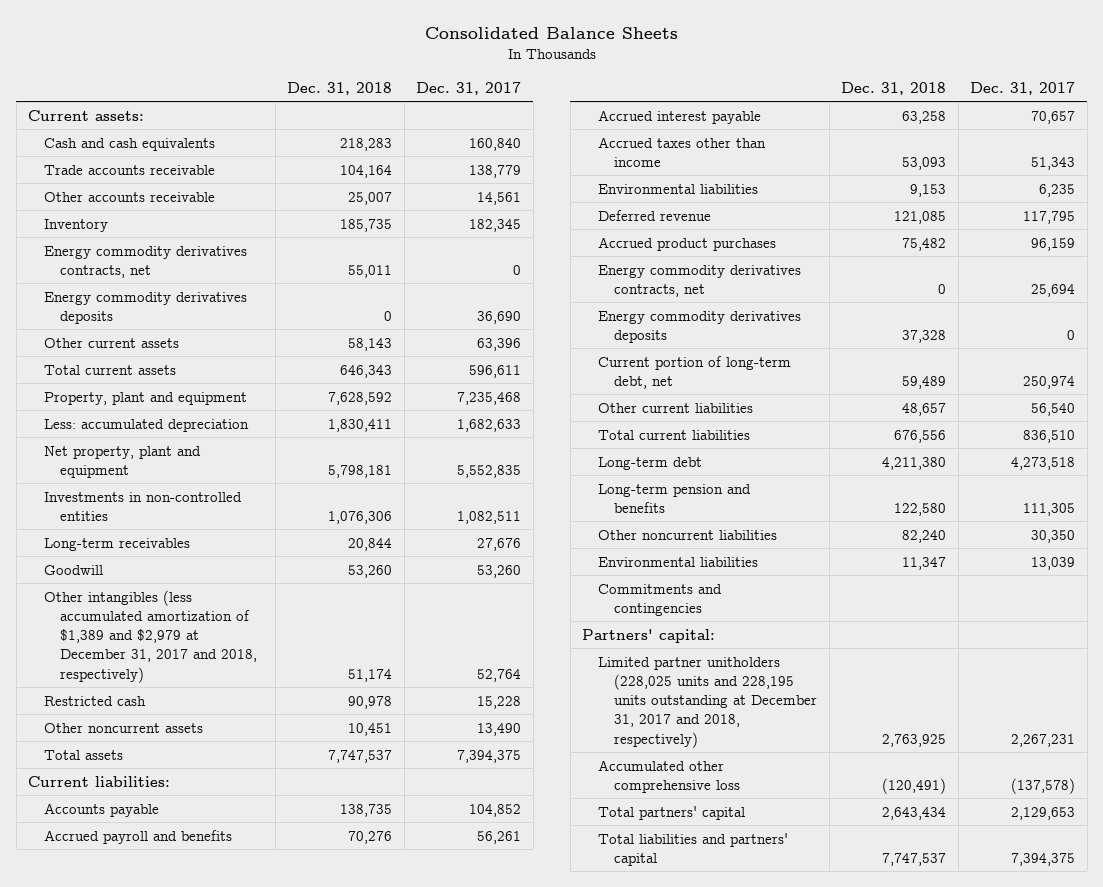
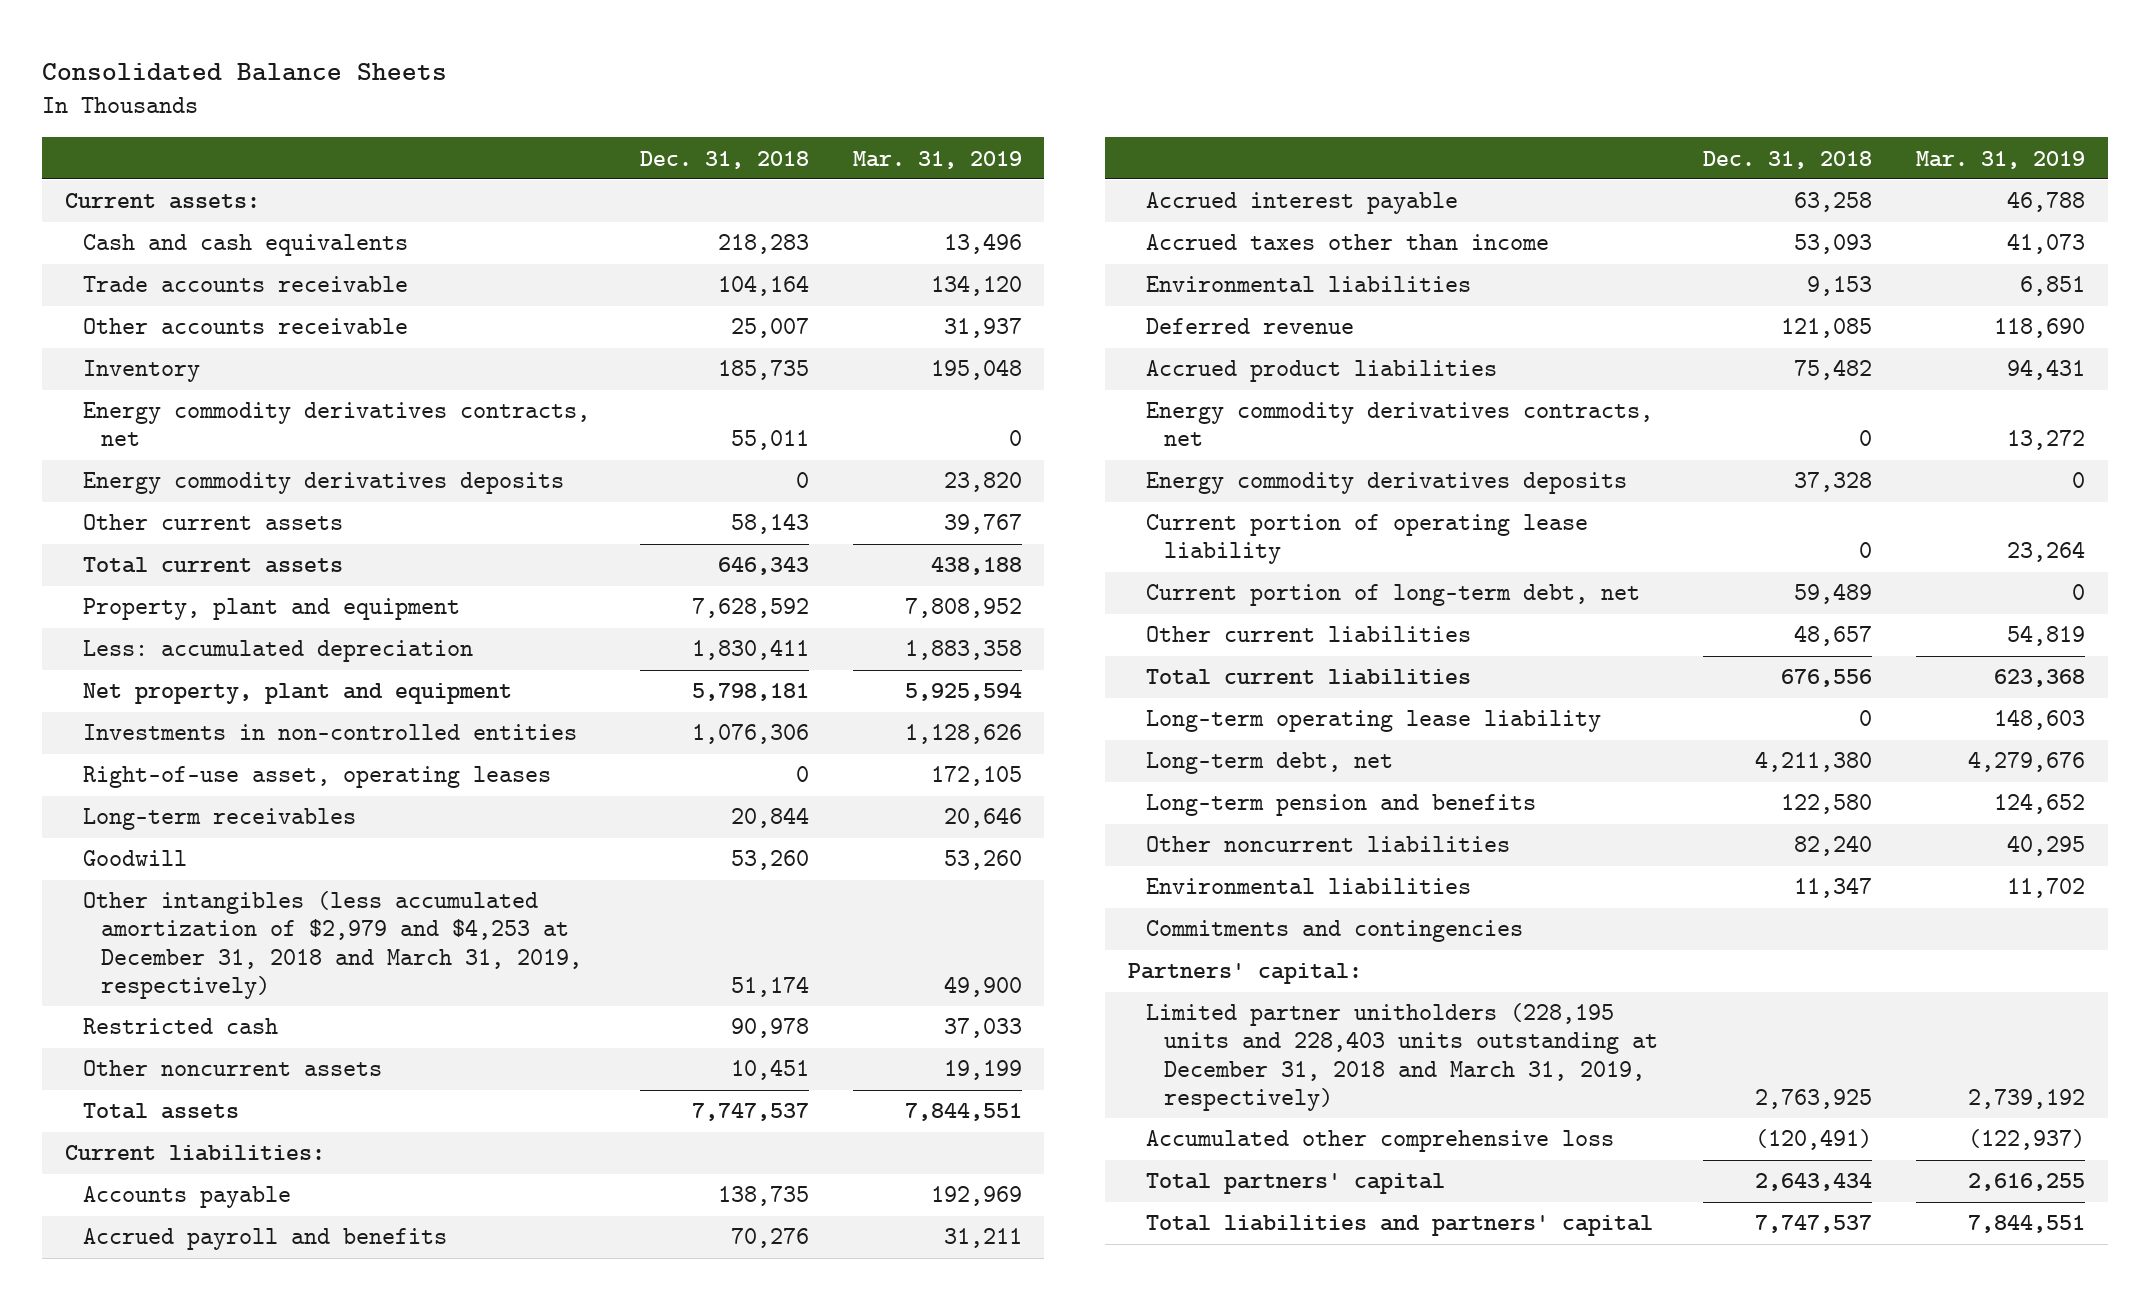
- | Dec. 31, 2018 | Dec. 31, 2017
+ | Dec. 31, 2018 | Mar. 31, 2019
+ Right-of-use asset, operating leases | 0 | 172,105
- Other intangibles (less accumulated amortization of $1,389 and $2,979 at December 31, 2017 and 2018, respectively) | 51,174 | 52,764
+ Other intangibles (less accumulated amortization of $2,979 and $4,253 at December 31, 2018 and March 31, 2019, respectively) | 51,174 | 49,900
- Accrued product purchases | 75,482 | 96,159
+ Accrued product liabilities | 75,482 | 94,431
+ Current portion of operating lease liability | 0 | 23,264
- Long-term debt | 4,211,380 | 4,273,518
+ Long-term operating lease liability | 0 | 148,603
+ Long-term debt, net | 4,211,380 | 4,279,676
- Limited partner unitholders (228,025 units and 228,195 units outstanding at December 31, 2017 and 2018, respectively) | 2,763,925 | 2,267,231
+ Limited partner unitholders (228,195 units and 228,403 units outstanding at December 31, 2018 and March 31, 2019, respectively) | 2,763,925 | 2,739,192

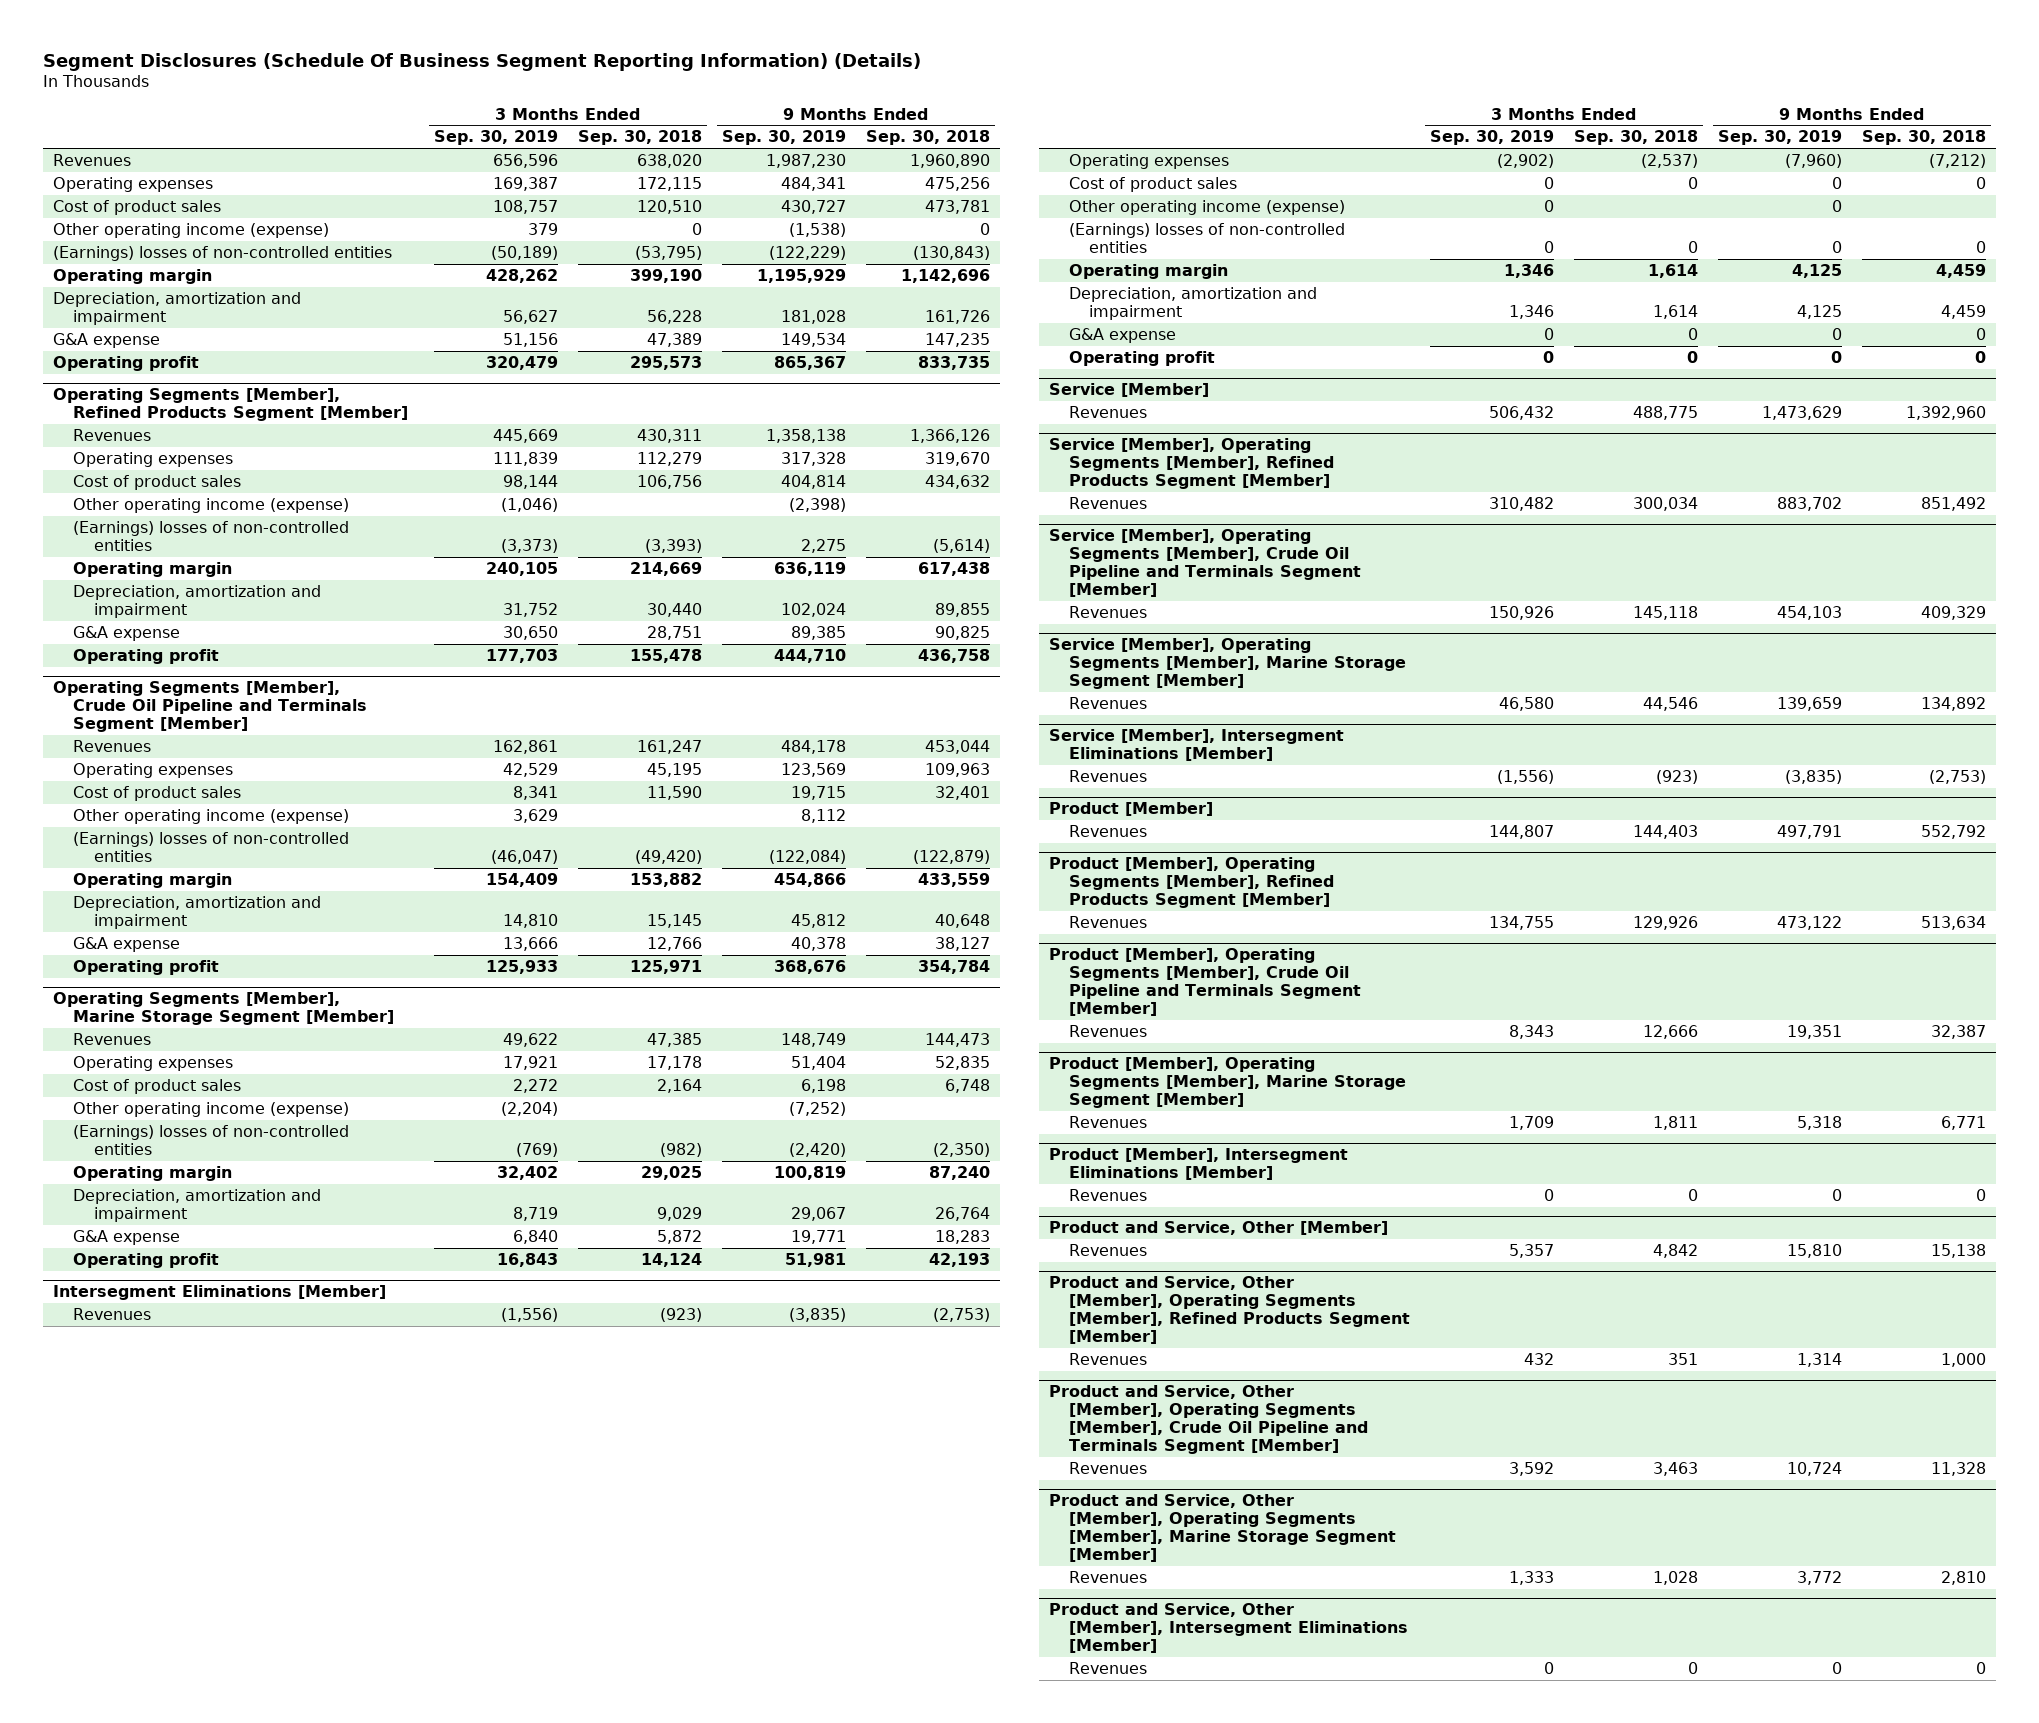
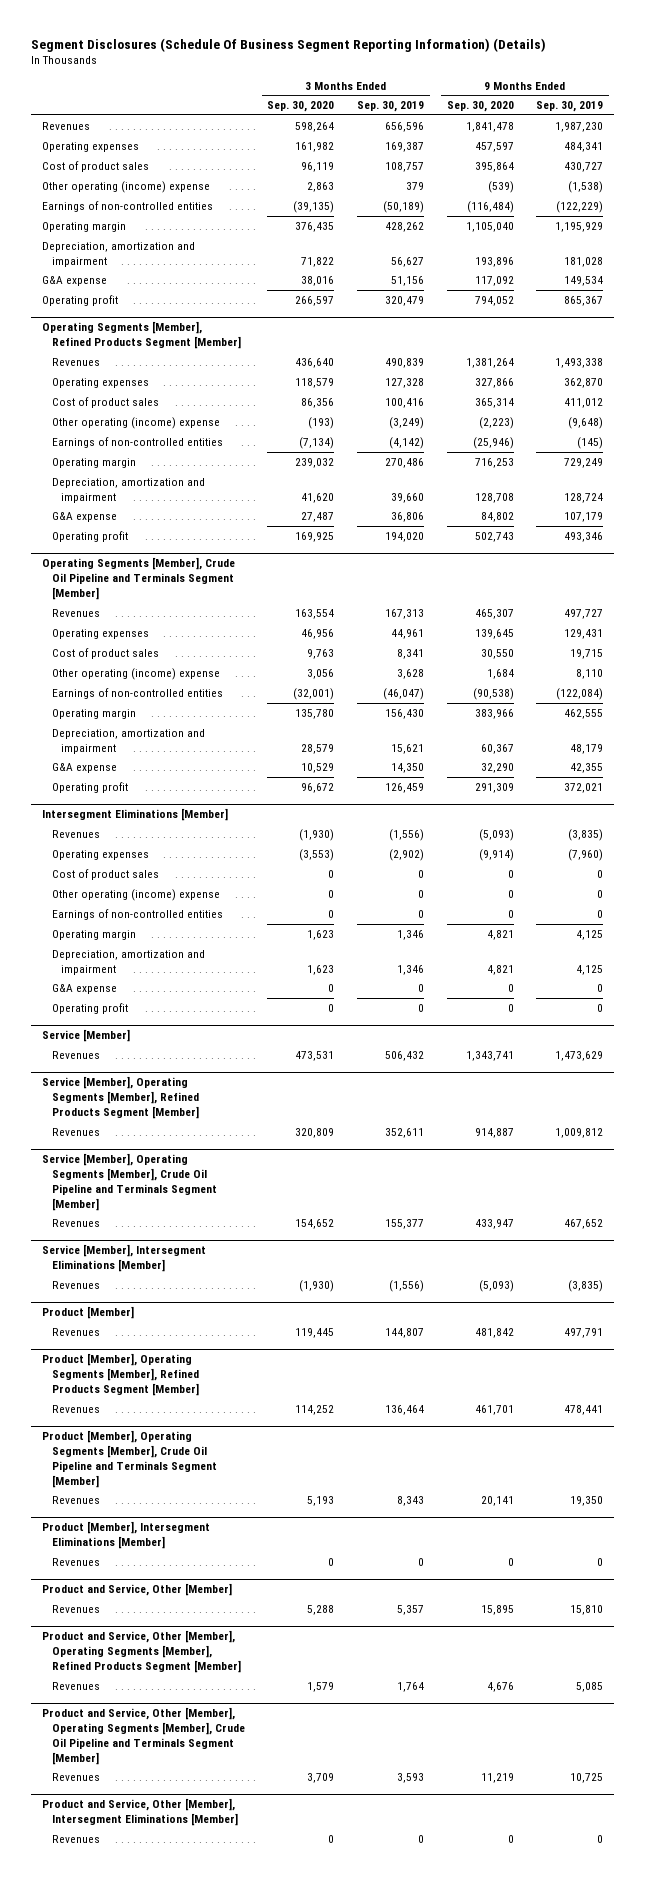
- | 3 Months Ended Sep. 30, 2019 | 3 Months Ended Sep. 30, 2018 | 9 Months Ended Sep. 30, 2019 | 9 Months Ended Sep. 30, 2018
+ | 3 Months Ended Sep. 30, 2020 | 3 Months Ended Sep. 30, 2019 | 9 Months Ended Sep. 30, 2020 | 9 Months Ended Sep. 30, 2019
- Other operating income (expense) | 379 | 0 | (1,538) | 0
- (Earnings) losses of non-controlled entities | (50,189) | (53,795) | (122,229) | (130,843)
+ Other operating (income) expense | 2,863 | 379 | (539) | (1,538)
+ Earnings of non-controlled entities | (39,135) | (50,189) | (116,484) | (122,229)
@ Operating Segments [Member], Refined Products Segment [Member]
- Revenues | 445,669 | 430,311 | 1,358,138 | 1,366,126
- Operating expenses | 111,839 | 112,279 | 317,328 | 319,670
- Cost of product sales | 98,144 | 106,756 | 404,814 | 434,632
- Other operating income (expense) | (1,046) | | (2,398) |
- (Earnings) losses of non-controlled entities | (3,373) | (3,393) | 2,275 | (5,614)
- Operating margin | 240,105 | 214,669 | 636,119 | 617,438
- Depreciation, amortization and impairment | 31,752 | 30,440 | 102,024 | 89,855
- G&A expense | 30,650 | 28,751 | 89,385 | 90,825
- Operating profit | 177,703 | 155,478 | 444,710 | 436,758
+ Revenues | 436,640 | 490,839 | 1,381,264 | 1,493,338
+ Operating expenses | 118,579 | 127,328 | 327,866 | 362,870
+ Cost of product sales | 86,356 | 100,416 | 365,314 | 411,012
+ Other operating (income) expense | (193) | (3,249) | (2,223) | (9,648)
+ Earnings of non-controlled entities | (7,134) | (4,142) | (25,946) | (145)
+ Operating margin | 239,032 | 270,486 | 716,253 | 729,249
+ Depreciation, amortization and impairment | 41,620 | 39,660 | 128,708 | 128,724
+ G&A expense | 27,487 | 36,806 | 84,802 | 107,179
+ Operating profit | 169,925 | 194,020 | 502,743 | 493,346
@ Operating Segments [Member], Crude Oil Pipeline and Terminals Segment [Member]
- Revenues | 162,861 | 161,247 | 484,178 | 453,044
- Operating expenses | 42,529 | 45,195 | 123,569 | 109,963
+ Revenues | 163,554 | 167,313 | 465,307 | 497,727
+ Operating expenses | 46,956 | 44,961 | 139,645 | 129,431
- Other operating income (expense) | 3,629 | | 8,112 |
- (Earnings) losses of non-controlled entities | (46,047) | (49,420) | (122,084) | (122,879)
- Operating margin | 154,409 | 153,882 | 454,866 | 433,559
- Depreciation, amortization and impairment | 14,810 | 15,145 | 45,812 | 40,648
- G&A expense | 13,666 | 12,766 | 40,378 | 38,127
- Operating profit | 125,933 | 125,971 | 368,676 | 354,784
- Operating Segments [Member], Marine Storage Segment [Member]
- Revenues | 49,622 | 47,385 | 148,749 | 144,473
- Operating expenses | 17,921 | 17,178 | 51,404 | 52,835
- Cost of product sales | 2,272 | 2,164 | 6,198 | 6,748
- Other operating income (expense) | (2,204) | | (7,252) |
- (Earnings) losses of non-controlled entities | (769) | (982) | (2,420) | (2,350)
- Operating margin | 32,402 | 29,025 | 100,819 | 87,240
- Depreciation, amortization and impairment | 8,719 | 9,029 | 29,067 | 26,764
- G&A expense | 6,840 | 5,872 | 19,771 | 18,283
- Operating profit | 16,843 | 14,124 | 51,981 | 42,193
@ Operating Segments [Member], Crude Oil Pipeline and Terminals Segment [Member]
+ Other operating (income) expense | 3,056 | 3,628 | 1,684 | 8,110
+ Earnings of non-controlled entities | (32,001) | (46,047) | (90,538) | (122,084)
+ Operating margin | 135,780 | 156,430 | 383,966 | 462,555
+ Depreciation, amortization and impairment | 28,579 | 15,621 | 60,367 | 48,179
+ G&A expense | 10,529 | 14,350 | 32,290 | 42,355
+ Operating profit | 96,672 | 126,459 | 291,309 | 372,021
@ Intersegment Eliminations [Member]
- Other operating income (expense) | 0 | | 0 |
- (Earnings) losses of non-controlled entities | 0 | 0 | 0 | 0
+ Other operating (income) expense | 0 | 0 | 0 | 0
+ Earnings of non-controlled entities | 0 | 0 | 0 | 0
@ Service [Member], Operating Segments [Member], Refined Products Segment [Member]
- Revenues | 310,482 | 300,034 | 883,702 | 851,492
+ Revenues | 320,809 | 352,611 | 914,887 | 1,009,812
@ Service [Member], Operating Segments [Member], Crude Oil Pipeline and Terminals Segment [Member]
- Revenues | 150,926 | 145,118 | 454,103 | 409,329
- Service [Member], Operating Segments [Member], Marine Storage Segment [Member]
- Revenues | 46,580 | 44,546 | 139,659 | 134,892
@ Service [Member], Operating Segments [Member], Crude Oil Pipeline and Terminals Segment [Member]
+ Revenues | 154,652 | 155,377 | 433,947 | 467,652
@ Product [Member], Operating Segments [Member], Refined Products Segment [Member]
- Revenues | 134,755 | 129,926 | 473,122 | 513,634
+ Revenues | 114,252 | 136,464 | 461,701 | 478,441
@ Product [Member], Operating Segments [Member], Crude Oil Pipeline and Terminals Segment [Member]
- Revenues | 8,343 | 12,666 | 19,351 | 32,387
- Product [Member], Operating Segments [Member], Marine Storage Segment [Member]
- Revenues | 1,709 | 1,811 | 5,318 | 6,771
@ Product [Member], Operating Segments [Member], Crude Oil Pipeline and Terminals Segment [Member]
+ Revenues | 5,193 | 8,343 | 20,141 | 19,350
@ Product and Service, Other [Member], Operating Segments [Member], Refined Products Segment [Member]
- Revenues | 432 | 351 | 1,314 | 1,000
+ Revenues | 1,579 | 1,764 | 4,676 | 5,085
@ Product and Service, Other [Member], Operating Segments [Member], Crude Oil Pipeline and Terminals Segment [Member]
- Revenues | 3,592 | 3,463 | 10,724 | 11,328
- Product and Service, Other [Member], Operating Segments [Member], Marine Storage Segment [Member]
- Revenues | 1,333 | 1,028 | 3,772 | 2,810
@ Product and Service, Other [Member], Operating Segments [Member], Crude Oil Pipeline and Terminals Segment [Member]
+ Revenues | 3,709 | 3,593 | 11,219 | 10,725

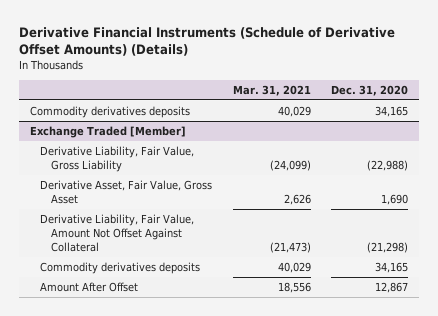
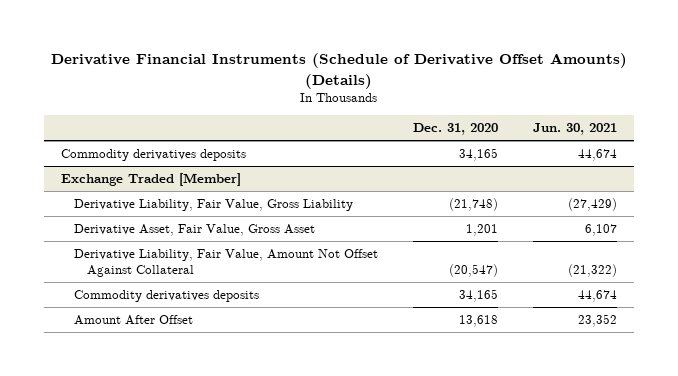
- | Mar. 31, 2021 | Dec. 31, 2020
+ | Dec. 31, 2020 | Jun. 30, 2021
@ Exchange Traded [Member]
- Derivative Liability, Fair Value, Gross Liability | (24,099) | (22,988)
- Derivative Asset, Fair Value, Gross Asset | 2,626 | 1,690
- Derivative Liability, Fair Value, Amount Not Offset Against Collateral | (21,473) | (21,298)
+ Derivative Liability, Fair Value, Gross Liability | (21,748) | (27,429)
+ Derivative Asset, Fair Value, Gross Asset | 1,201 | 6,107
+ Derivative Liability, Fair Value, Amount Not Offset Against Collateral | (20,547) | (21,322)
- Amount After Offset | 18,556 | 12,867
+ Amount After Offset | 13,618 | 23,352

